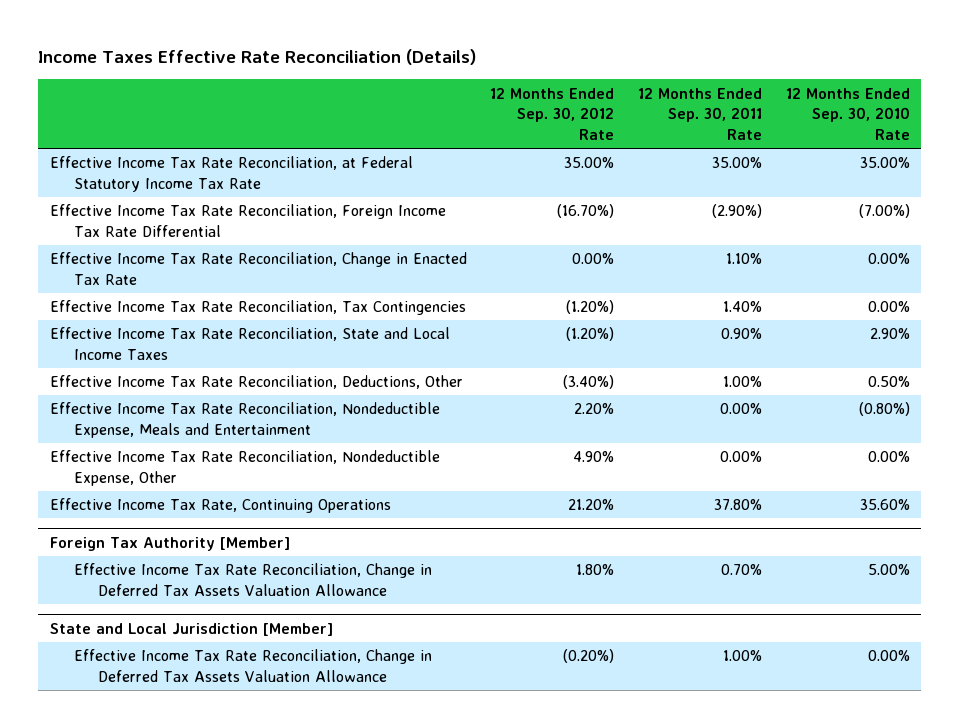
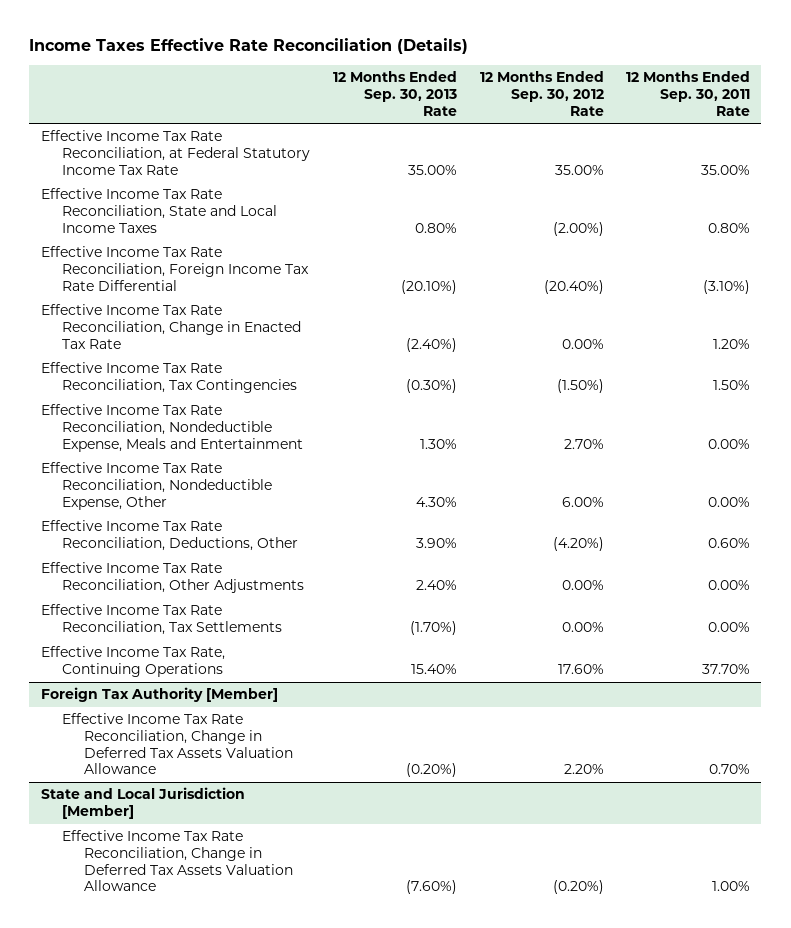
- | 12 Months Ended Sep. 30, 2012 Rate | 12 Months Ended Sep. 30, 2011 Rate | 12 Months Ended Sep. 30, 2010 Rate
+ | 12 Months Ended Sep. 30, 2013 Rate | 12 Months Ended Sep. 30, 2012 Rate | 12 Months Ended Sep. 30, 2011 Rate
- Effective Income Tax Rate Reconciliation, Foreign Income Tax Rate Differential | (16.70%) | (2.90%) | (7.00%)
- Effective Income Tax Rate Reconciliation, Change in Enacted Tax Rate | 0.00% | 1.10% | 0.00%
- Effective Income Tax Rate Reconciliation, Tax Contingencies | (1.20%) | 1.40% | 0.00%
- Effective Income Tax Rate Reconciliation, State and Local Income Taxes | (1.20%) | 0.90% | 2.90%
- Effective Income Tax Rate Reconciliation, Deductions, Other | (3.40%) | 1.00% | 0.50%
- Effective Income Tax Rate Reconciliation, Nondeductible Expense, Meals and Entertainment | 2.20% | 0.00% | (0.80%)
- Effective Income Tax Rate Reconciliation, Nondeductible Expense, Other | 4.90% | 0.00% | 0.00%
- Effective Income Tax Rate, Continuing Operations | 21.20% | 37.80% | 35.60%
+ Effective Income Tax Rate Reconciliation, State and Local Income Taxes | 0.80% | (2.00%) | 0.80%
+ Effective Income Tax Rate Reconciliation, Foreign Income Tax Rate Differential | (20.10%) | (20.40%) | (3.10%)
+ Effective Income Tax Rate Reconciliation, Change in Enacted Tax Rate | (2.40%) | 0.00% | 1.20%
+ Effective Income Tax Rate Reconciliation, Tax Contingencies | (0.30%) | (1.50%) | 1.50%
+ Effective Income Tax Rate Reconciliation, Nondeductible Expense, Meals and Entertainment | 1.30% | 2.70% | 0.00%
+ Effective Income Tax Rate Reconciliation, Nondeductible Expense, Other | 4.30% | 6.00% | 0.00%
+ Effective Income Tax Rate Reconciliation, Deductions, Other | 3.90% | (4.20%) | 0.60%
+ Effective Income Tax Rate Reconciliation, Other Adjustments | 2.40% | 0.00% | 0.00%
+ Effective Income Tax Rate Reconciliation, Tax Settlements | (1.70%) | 0.00% | 0.00%
+ Effective Income Tax Rate, Continuing Operations | 15.40% | 17.60% | 37.70%
@ Foreign Tax Authority [Member]
- Effective Income Tax Rate Reconciliation, Change in Deferred Tax Assets Valuation Allowance | 1.80% | 0.70% | 5.00%
+ Effective Income Tax Rate Reconciliation, Change in Deferred Tax Assets Valuation Allowance | (0.20%) | 2.20% | 0.70%

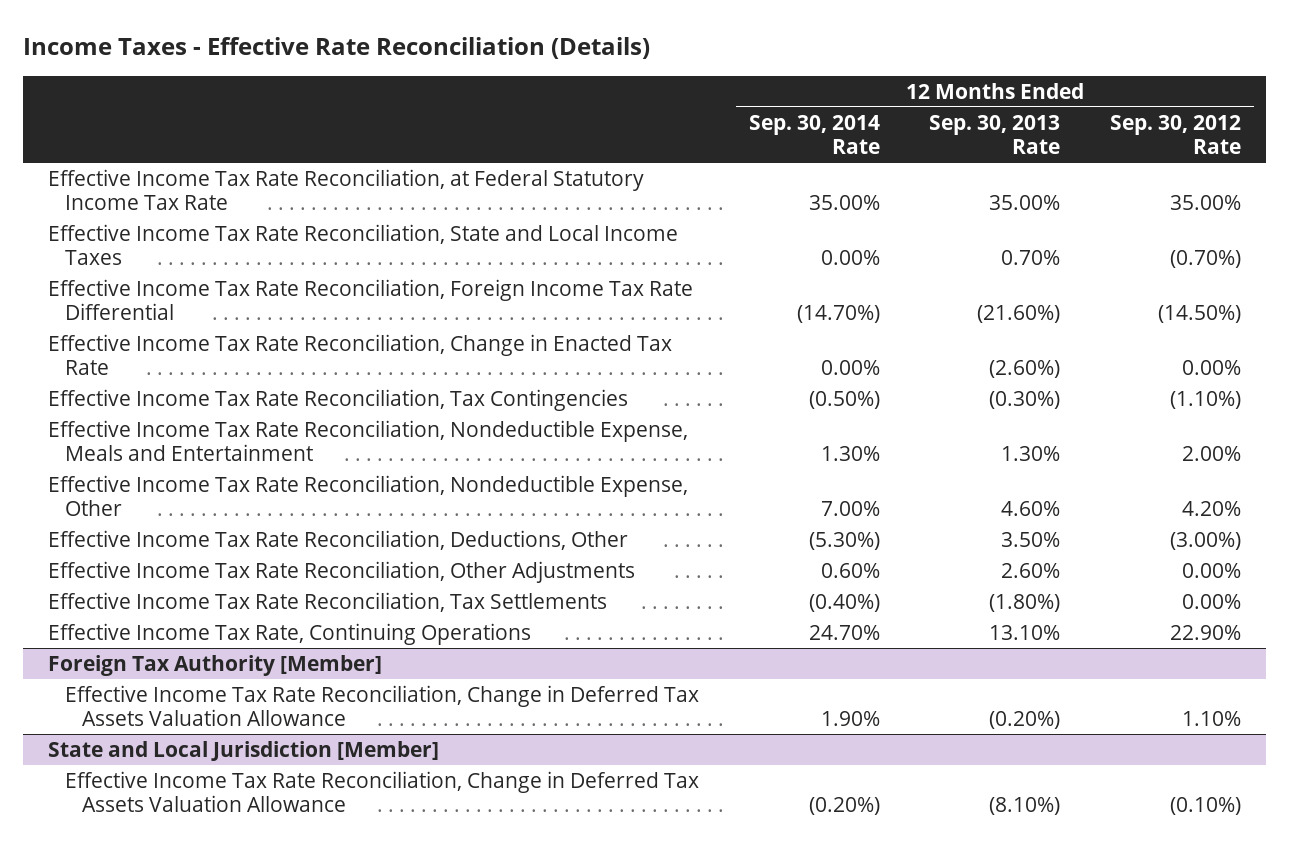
- Income Taxes Effective Rate Reconciliation (Details)
+ Income Taxes - Effective Rate Reconciliation (Details)
- | 12 Months Ended Sep. 30, 2013 Rate | 12 Months Ended Sep. 30, 2012 Rate | 12 Months Ended Sep. 30, 2011 Rate
+ | 12 Months Ended Sep. 30, 2014 Rate | 12 Months Ended Sep. 30, 2013 Rate | 12 Months Ended Sep. 30, 2012 Rate
- Effective Income Tax Rate Reconciliation, State and Local Income Taxes | 0.80% | (2.00%) | 0.80%
- Effective Income Tax Rate Reconciliation, Foreign Income Tax Rate Differential | (20.10%) | (20.40%) | (3.10%)
- Effective Income Tax Rate Reconciliation, Change in Enacted Tax Rate | (2.40%) | 0.00% | 1.20%
- Effective Income Tax Rate Reconciliation, Tax Contingencies | (0.30%) | (1.50%) | 1.50%
- Effective Income Tax Rate Reconciliation, Nondeductible Expense, Meals and Entertainment | 1.30% | 2.70% | 0.00%
- Effective Income Tax Rate Reconciliation, Nondeductible Expense, Other | 4.30% | 6.00% | 0.00%
- Effective Income Tax Rate Reconciliation, Deductions, Other | 3.90% | (4.20%) | 0.60%
- Effective Income Tax Rate Reconciliation, Other Adjustments | 2.40% | 0.00% | 0.00%
- Effective Income Tax Rate Reconciliation, Tax Settlements | (1.70%) | 0.00% | 0.00%
- Effective Income Tax Rate, Continuing Operations | 15.40% | 17.60% | 37.70%
+ Effective Income Tax Rate Reconciliation, State and Local Income Taxes | 0.00% | 0.70% | (0.70%)
+ Effective Income Tax Rate Reconciliation, Foreign Income Tax Rate Differential | (14.70%) | (21.60%) | (14.50%)
+ Effective Income Tax Rate Reconciliation, Change in Enacted Tax Rate | 0.00% | (2.60%) | 0.00%
+ Effective Income Tax Rate Reconciliation, Tax Contingencies | (0.50%) | (0.30%) | (1.10%)
+ Effective Income Tax Rate Reconciliation, Nondeductible Expense, Meals and Entertainment | 1.30% | 1.30% | 2.00%
+ Effective Income Tax Rate Reconciliation, Nondeductible Expense, Other | 7.00% | 4.60% | 4.20%
+ Effective Income Tax Rate Reconciliation, Deductions, Other | (5.30%) | 3.50% | (3.00%)
+ Effective Income Tax Rate Reconciliation, Other Adjustments | 0.60% | 2.60% | 0.00%
+ Effective Income Tax Rate Reconciliation, Tax Settlements | (0.40%) | (1.80%) | 0.00%
+ Effective Income Tax Rate, Continuing Operations | 24.70% | 13.10% | 22.90%
@ Foreign Tax Authority [Member]
- Effective Income Tax Rate Reconciliation, Change in Deferred Tax Assets Valuation Allowance | (0.20%) | 2.20% | 0.70%
+ Effective Income Tax Rate Reconciliation, Change in Deferred Tax Assets Valuation Allowance | 1.90% | (0.20%) | 1.10%
@ State and Local Jurisdiction [Member]
- Effective Income Tax Rate Reconciliation, Change in Deferred Tax Assets Valuation Allowance | (7.60%) | (0.20%) | 1.00%
+ Effective Income Tax Rate Reconciliation, Change in Deferred Tax Assets Valuation Allowance | (0.20%) | (8.10%) | (0.10%)

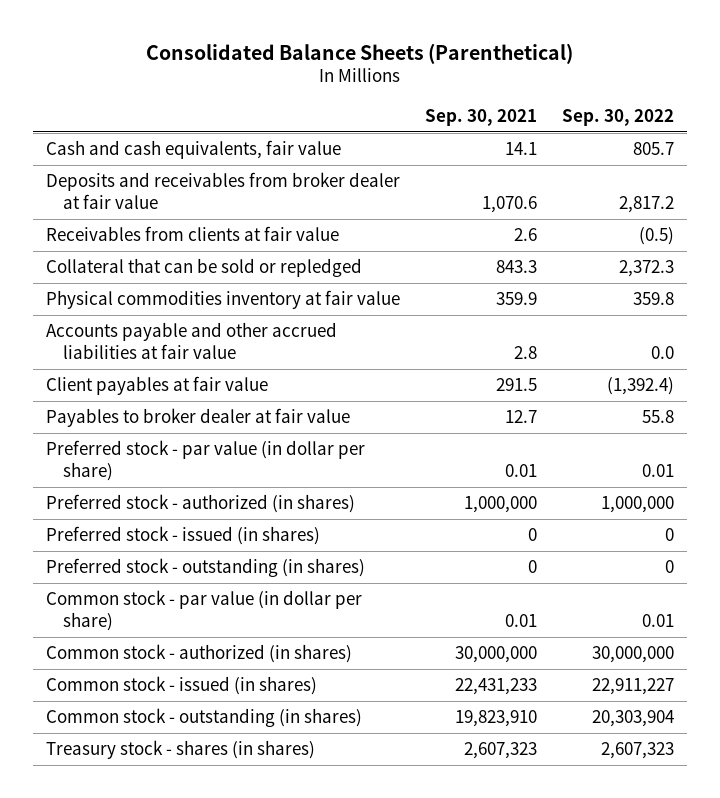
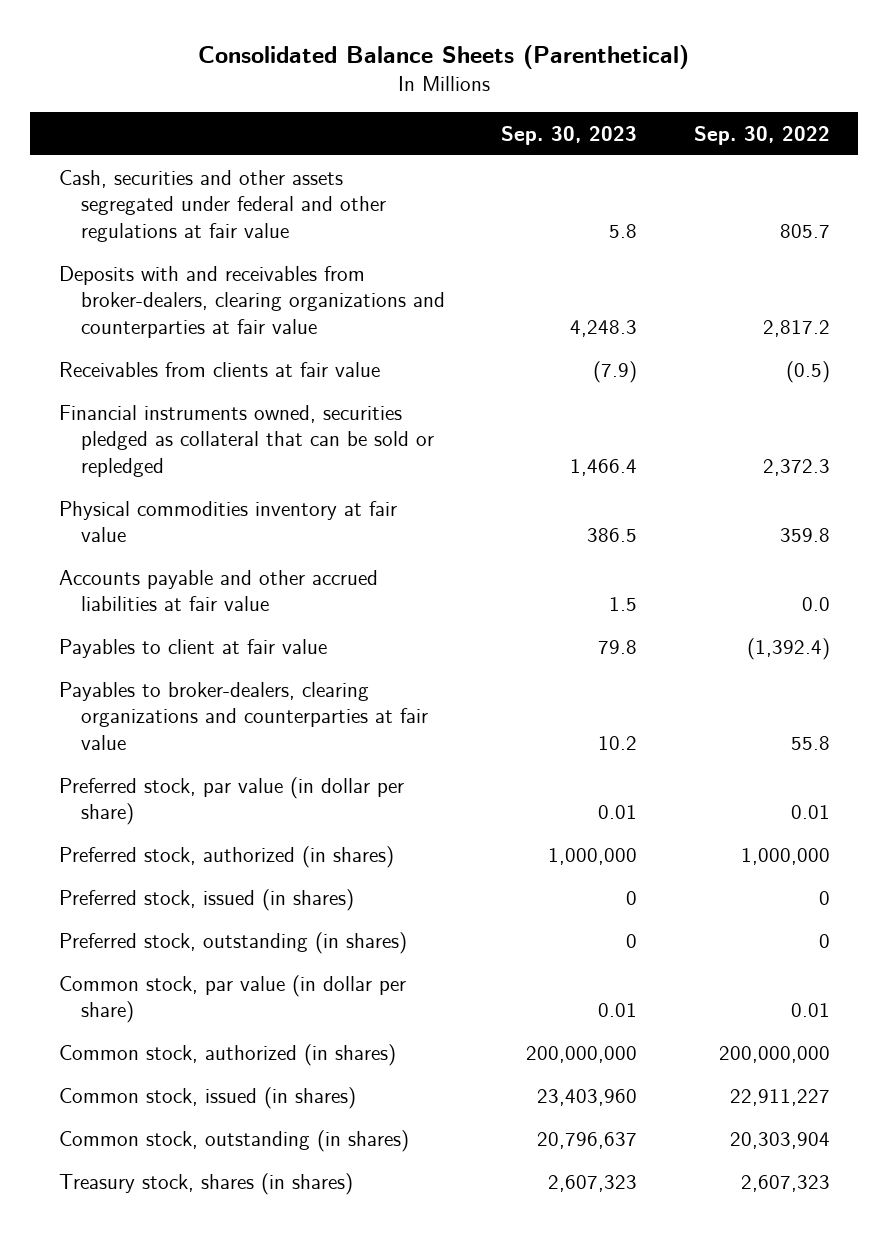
- | Sep. 30, 2021 | Sep. 30, 2022
+ | Sep. 30, 2023 | Sep. 30, 2022
- Cash and cash equivalents, fair value | 14.1 | 805.7
- Deposits and receivables from broker dealer at fair value | 1,070.6 | 2,817.2
+ Cash, securities and other assets segregated under federal and other regulations at fair value | 5.8 | 805.7
+ Deposits with and receivables from broker-dealers, clearing organizations and counterparties at fair value | 4,248.3 | 2,817.2
- Collateral that can be sold or repledged | 843.3 | 2,372.3
+ Financial instruments owned, securities pledged as collateral that can be sold or repledged | 1,466.4 | 2,372.3
- Client payables at fair value | 291.5 | (1,392.4)
- Payables to broker dealer at fair value | 12.7 | 55.8
- Preferred stock - par value (in dollar per share) | 0.01 | 0.01
- Preferred stock - authorized (in shares) | 1,000,000 | 1,000,000
- Preferred stock - issued (in shares) | 0 | 0
- Preferred stock - outstanding (in shares) | 0 | 0
- Common stock - par value (in dollar per share) | 0.01 | 0.01
- Common stock - authorized (in shares) | 30,000,000 | 30,000,000
- Common stock - issued (in shares) | 22,431,233 | 22,911,227
- Common stock - outstanding (in shares) | 19,823,910 | 20,303,904
- Treasury stock - shares (in shares) | 2,607,323 | 2,607,323
+ Payables to client at fair value | 79.8 | (1,392.4)
+ Payables to broker-dealers, clearing organizations and counterparties at fair value | 10.2 | 55.8
+ Preferred stock, par value (in dollar per share) | 0.01 | 0.01
+ Preferred stock, authorized (in shares) | 1,000,000 | 1,000,000
+ Preferred stock, issued (in shares) | 0 | 0
+ Preferred stock, outstanding (in shares) | 0 | 0
+ Common stock, par value (in dollar per share) | 0.01 | 0.01
+ Common stock, authorized (in shares) | 200,000,000 | 200,000,000
+ Common stock, issued (in shares) | 23,403,960 | 22,911,227
+ Common stock, outstanding (in shares) | 20,796,637 | 20,303,904
+ Treasury stock, shares (in shares) | 2,607,323 | 2,607,323

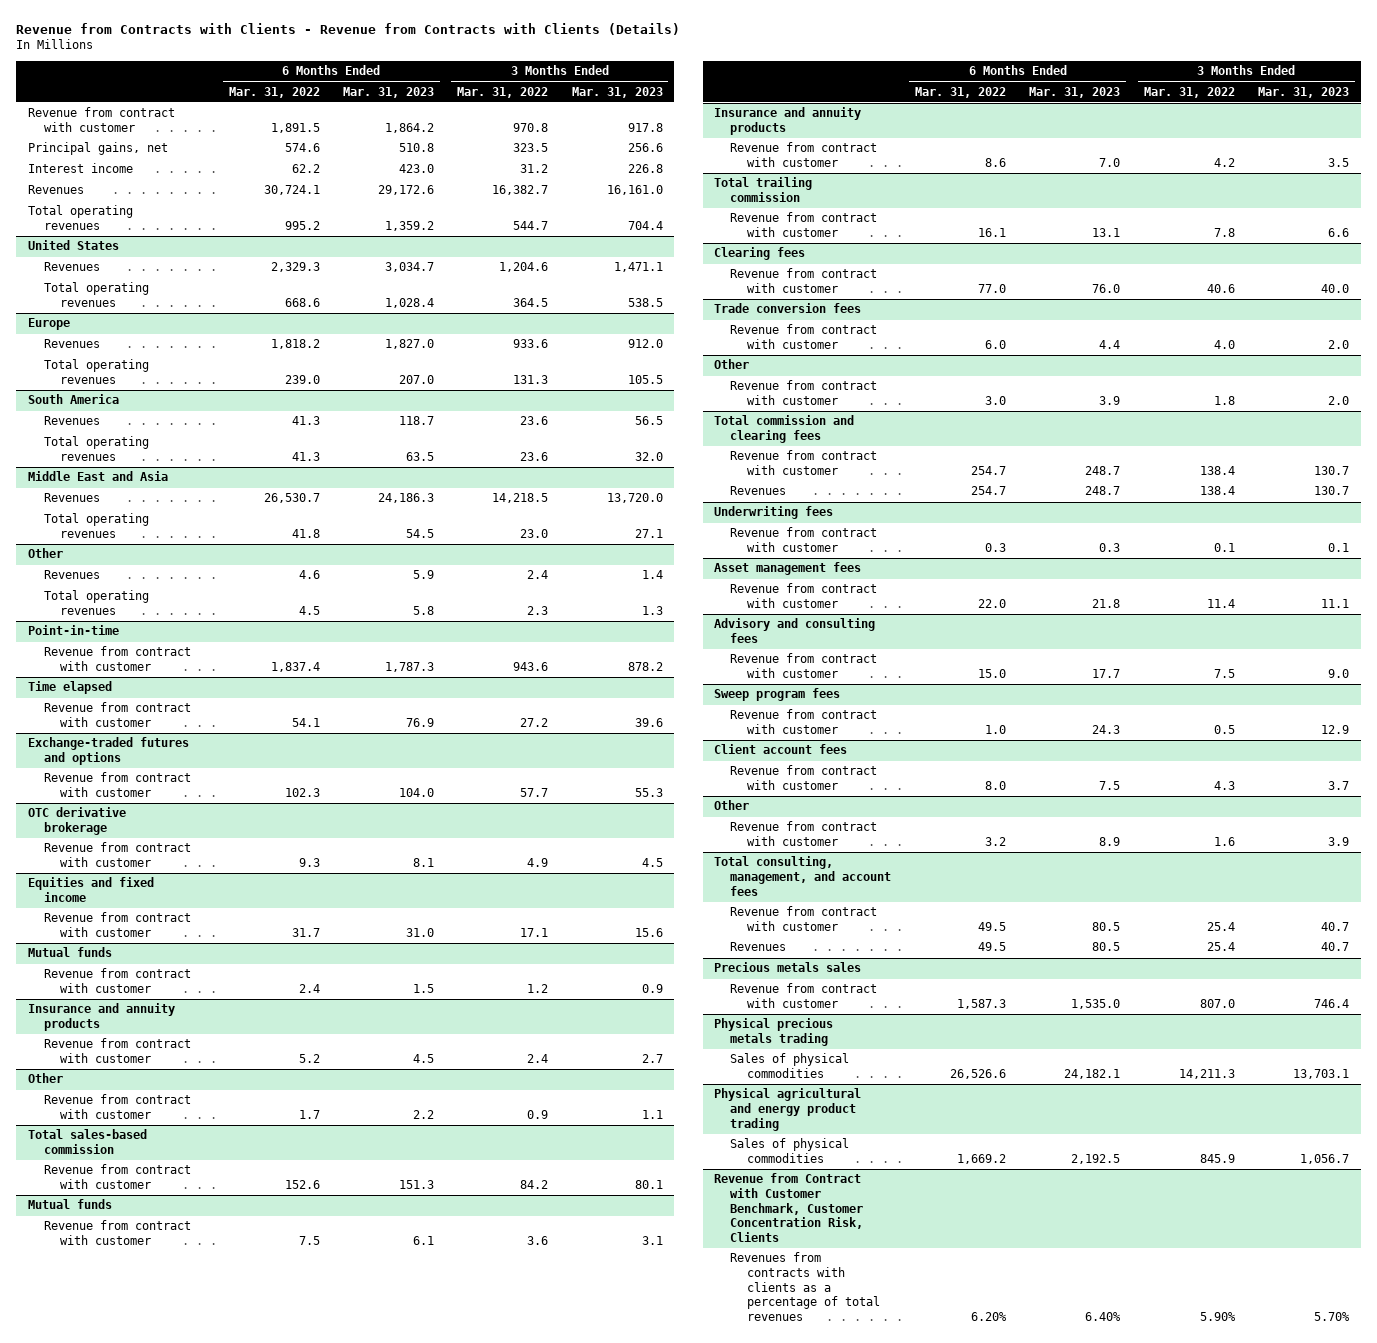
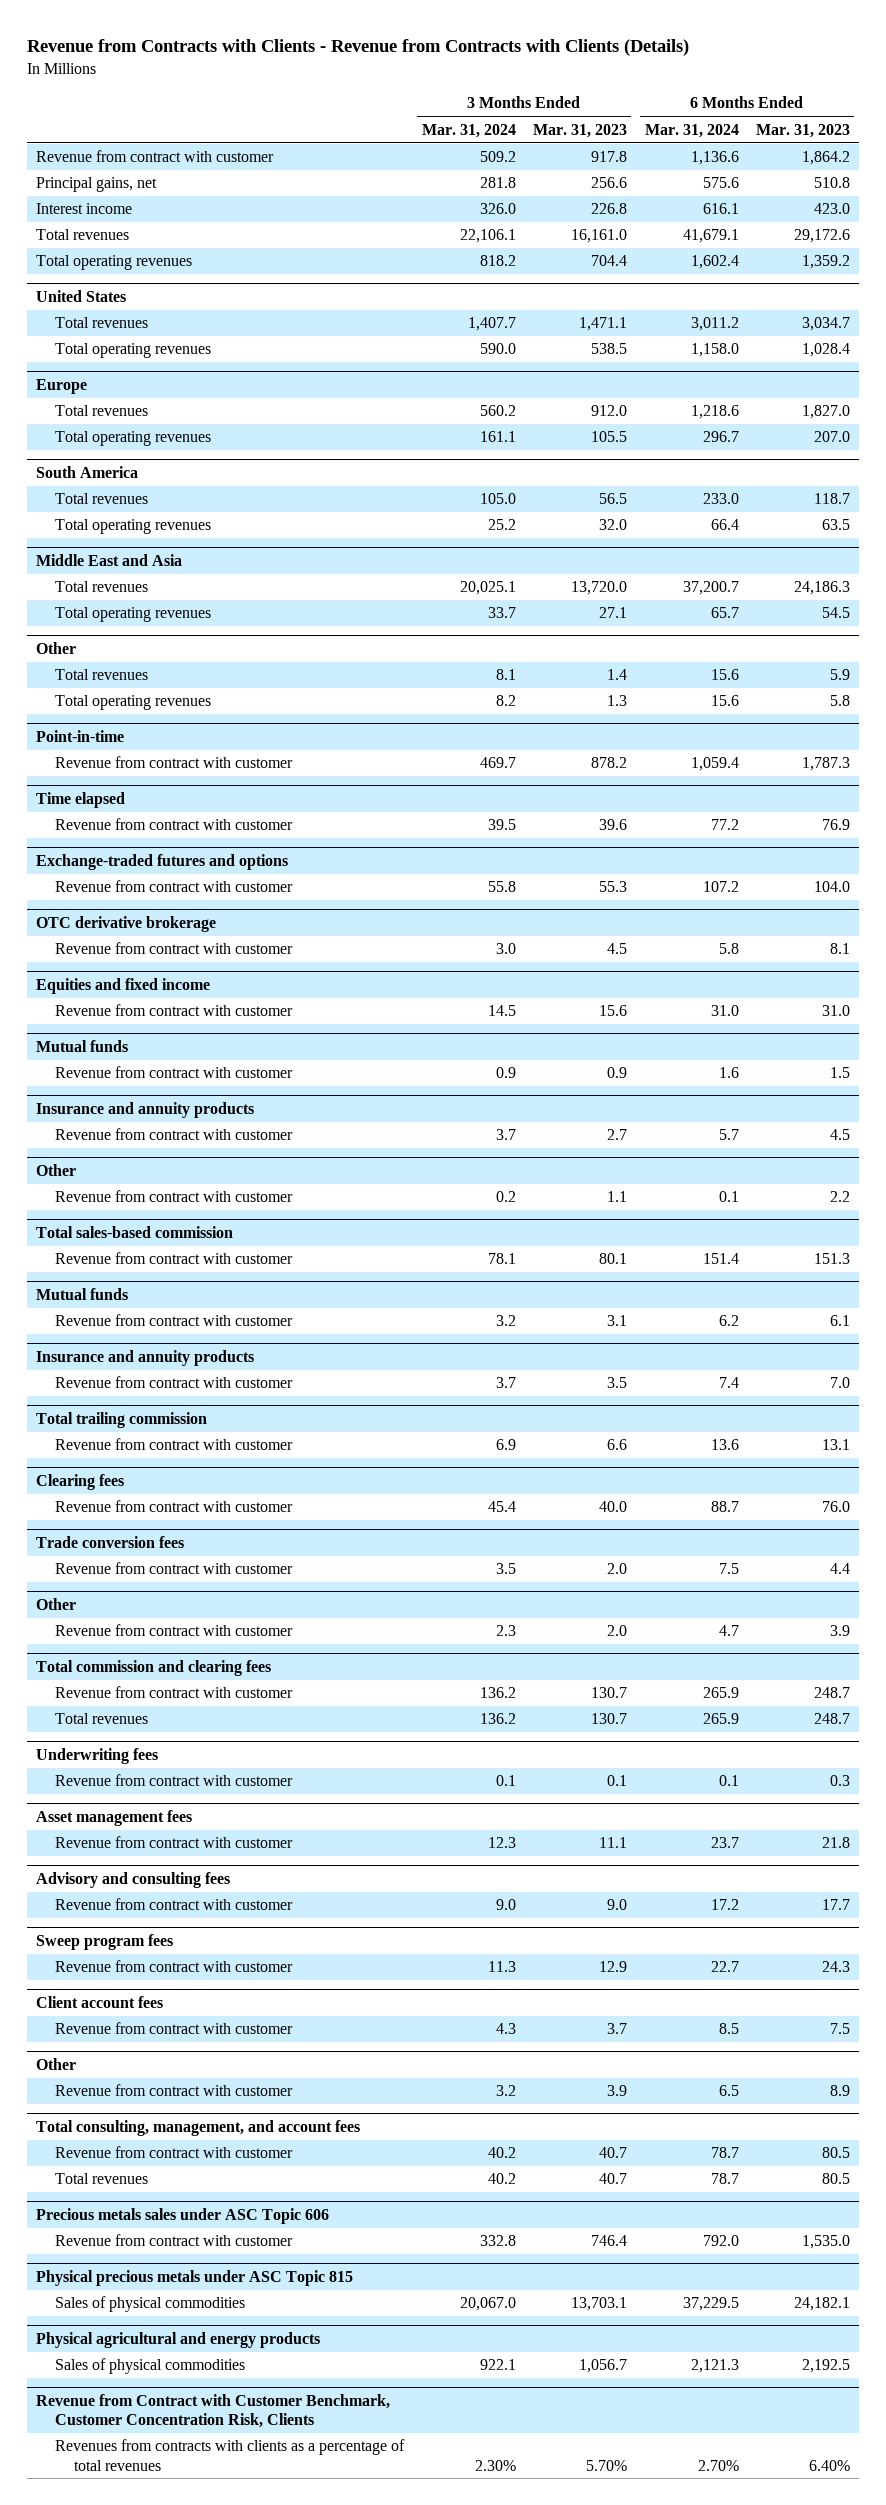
- | 6 Months Ended Mar. 31, 2022 | 6 Months Ended Mar. 31, 2023 | 3 Months Ended Mar. 31, 2022 | 3 Months Ended Mar. 31, 2023
+ | 3 Months Ended Mar. 31, 2024 | 3 Months Ended Mar. 31, 2023 | 6 Months Ended Mar. 31, 2024 | 6 Months Ended Mar. 31, 2023
- Revenues | 30,724.1 | 29,172.6 | 16,382.7 | 16,161.0
+ Total revenues | 22,106.1 | 16,161.0 | 41,679.1 | 29,172.6
@ United States
- Revenues | 2,329.3 | 3,034.7 | 1,204.6 | 1,471.1
+ Total revenues | 1,407.7 | 1,471.1 | 3,011.2 | 3,034.7
@ Europe
- Revenues | 1,818.2 | 1,827.0 | 933.6 | 912.0
+ Total revenues | 560.2 | 912.0 | 1,218.6 | 1,827.0
@ South America
- Revenues | 41.3 | 118.7 | 23.6 | 56.5
+ Total revenues | 105.0 | 56.5 | 233.0 | 118.7
@ Middle East and Asia
- Revenues | 26,530.7 | 24,186.3 | 14,218.5 | 13,720.0
+ Total revenues | 20,025.1 | 13,720.0 | 37,200.7 | 24,186.3
@ Other
- Revenues | 4.6 | 5.9 | 2.4 | 1.4
+ Total revenues | 8.1 | 1.4 | 15.6 | 5.9
@ Total commission and clearing fees
- Revenues | 254.7 | 248.7 | 138.4 | 130.7
+ Total revenues | 136.2 | 130.7 | 265.9 | 248.7
@ Total consulting, management, and account fees
- Revenues | 49.5 | 80.5 | 25.4 | 40.7
- Precious metals sales
@ Total consulting, management, and account fees
+ Total revenues | 40.2 | 40.7 | 78.7 | 80.5
+ Precious metals sales under ASC Topic 606
- Physical precious metals trading
+ Physical precious metals under ASC Topic 815
- Physical agricultural and energy product trading
+ Physical agricultural and energy products

